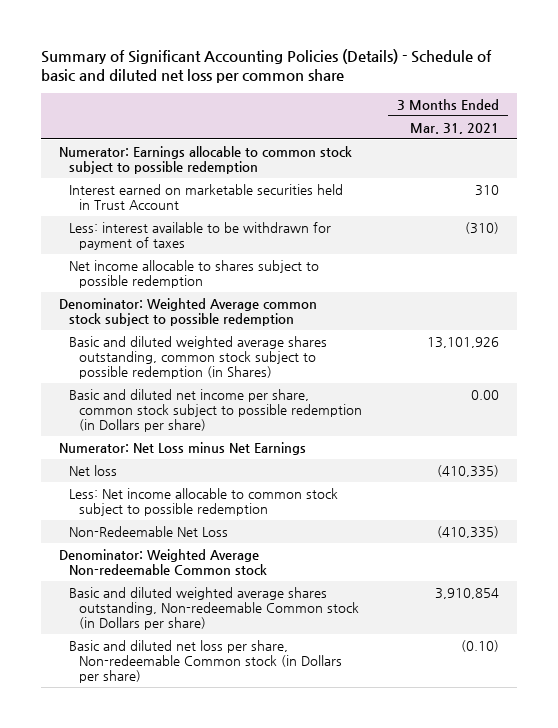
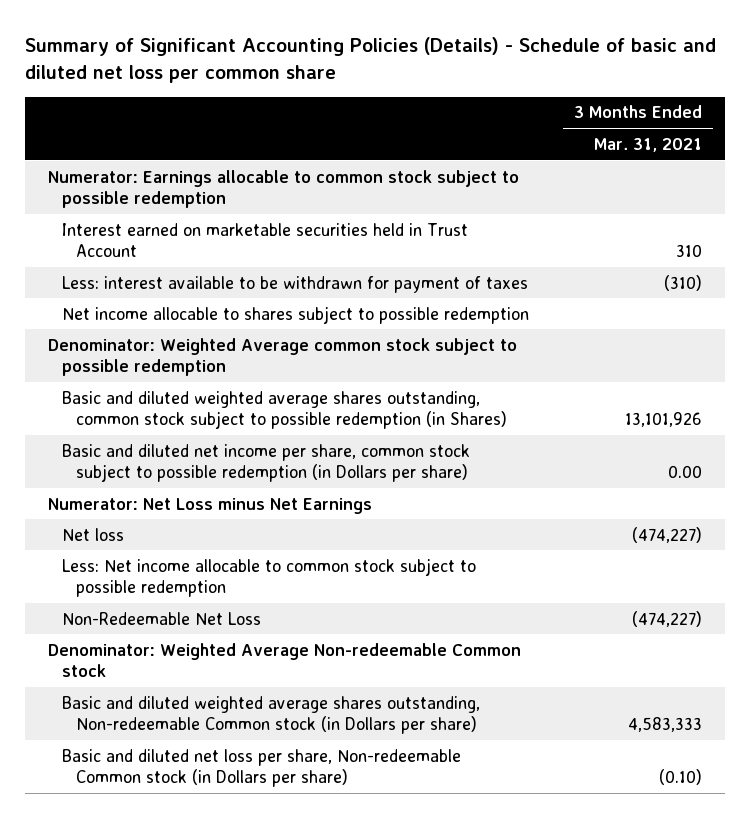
- Net loss | (410,335)
+ Net loss | (474,227)
- Non-Redeemable Net Loss | (410,335)
+ Non-Redeemable Net Loss | (474,227)
- Basic and diluted weighted average shares outstanding, Non-redeemable Common stock (in Dollars per share) | 3,910,854
+ Basic and diluted weighted average shares outstanding, Non-redeemable Common stock (in Dollars per share) | 4,583,333

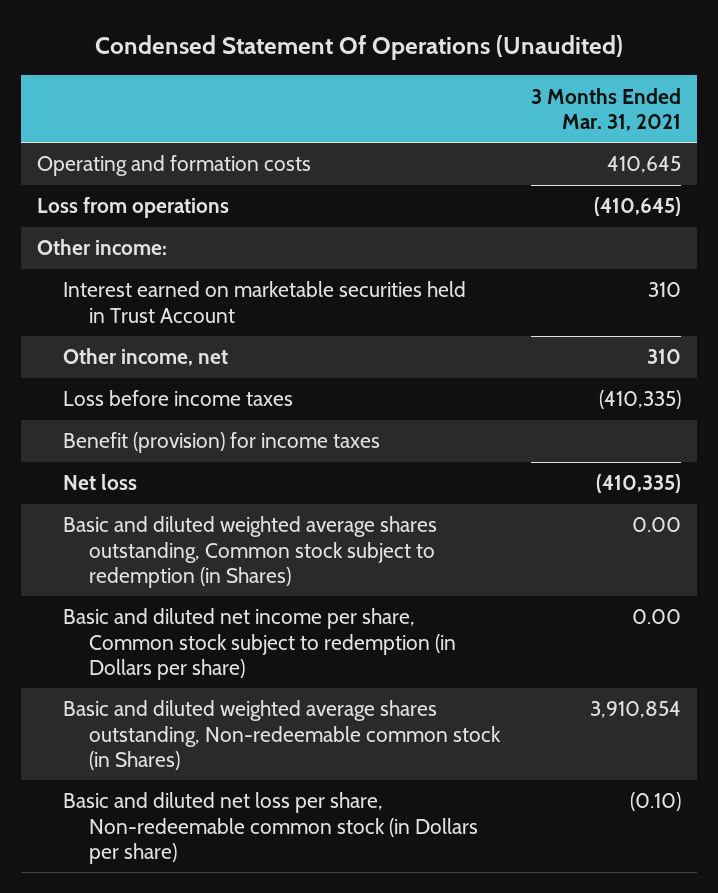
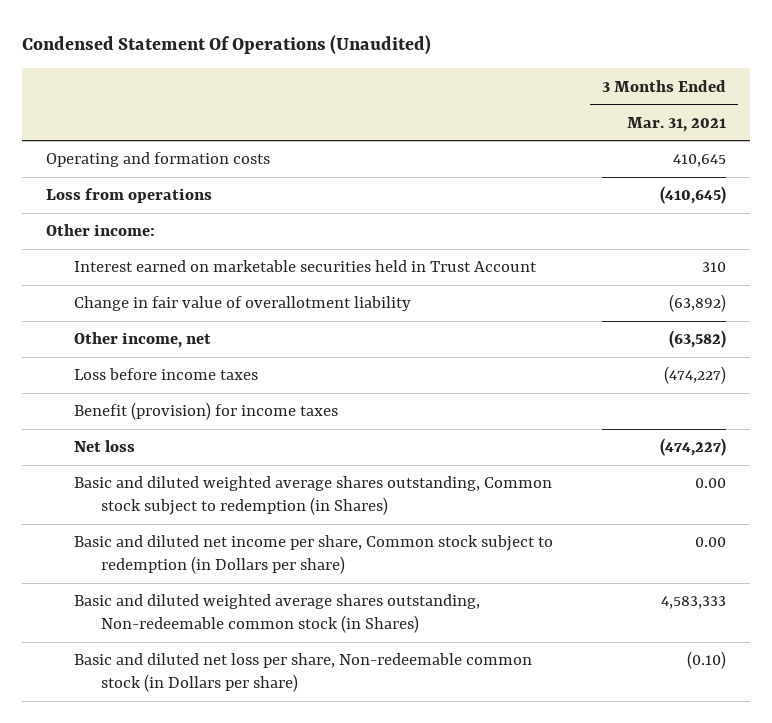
- Other income, net | 310
- Loss before income taxes | (410,335)
+ Change in fair value of overallotment liability | (63,892)
+ Other income, net | (63,582)
+ Loss before income taxes | (474,227)
- Net loss | (410,335)
+ Net loss | (474,227)
- Basic and diluted weighted average shares outstanding, Non-redeemable common stock (in Shares) | 3,910,854
+ Basic and diluted weighted average shares outstanding, Non-redeemable common stock (in Shares) | 4,583,333

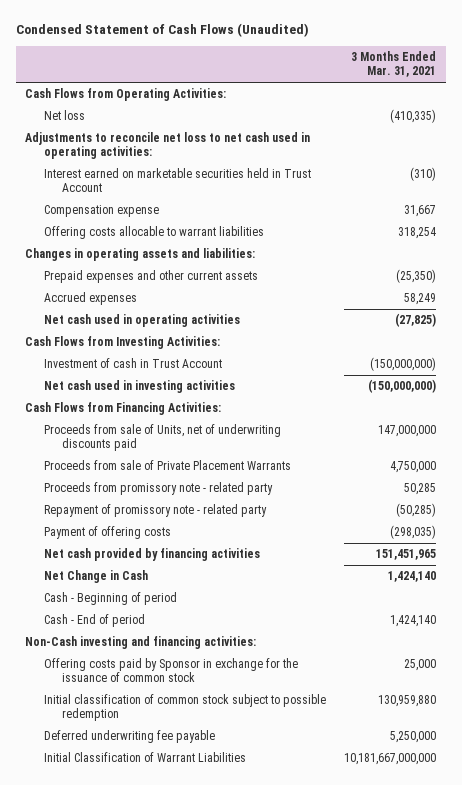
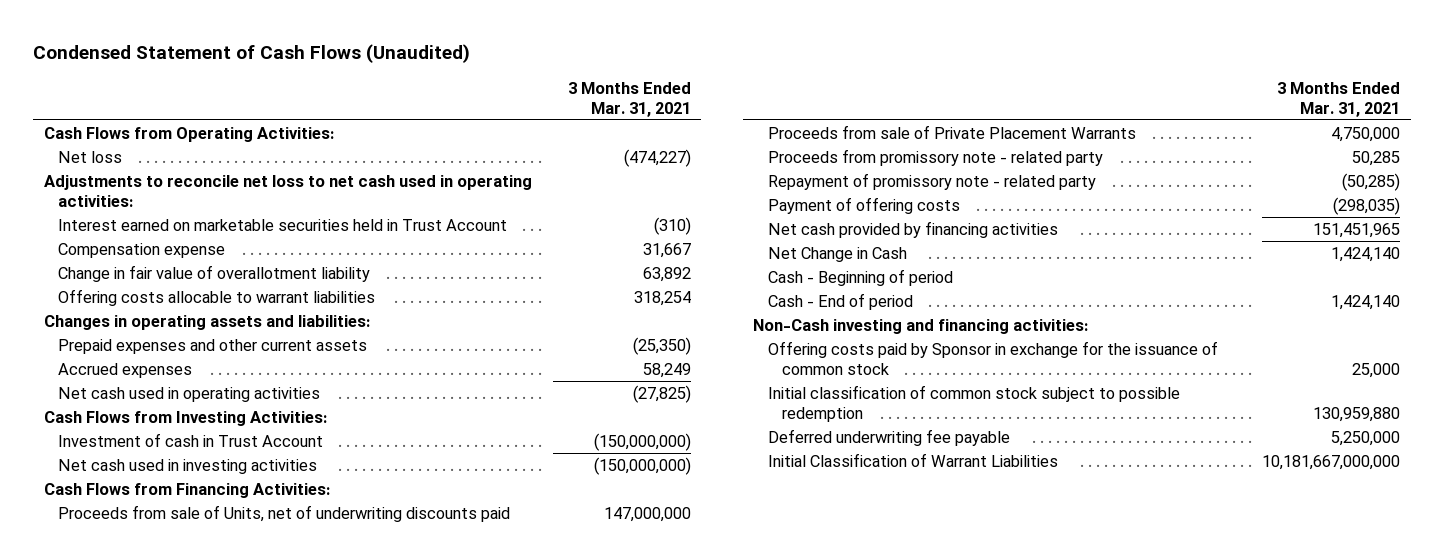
- Net loss | (410,335)
+ Net loss | (474,227)
+ Change in fair value of overallotment liability | 63,892

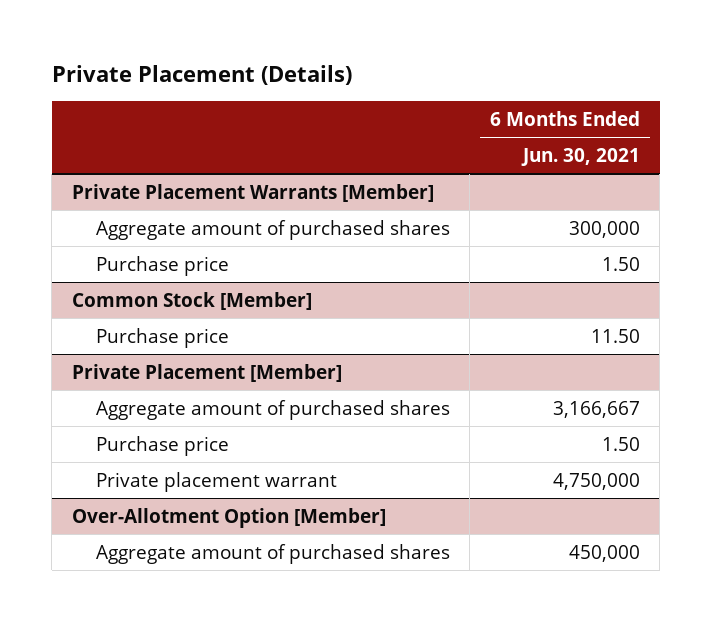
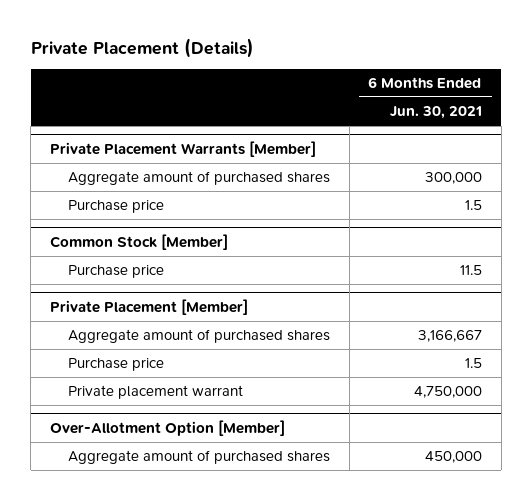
@ Private Placement Warrants [Member]
- Purchase price | 1.50
+ Purchase price | 1.5
@ Common Stock [Member]
- Purchase price | 11.50
+ Purchase price | 11.5
@ Private Placement [Member]
- Purchase price | 1.50
+ Purchase price | 1.5

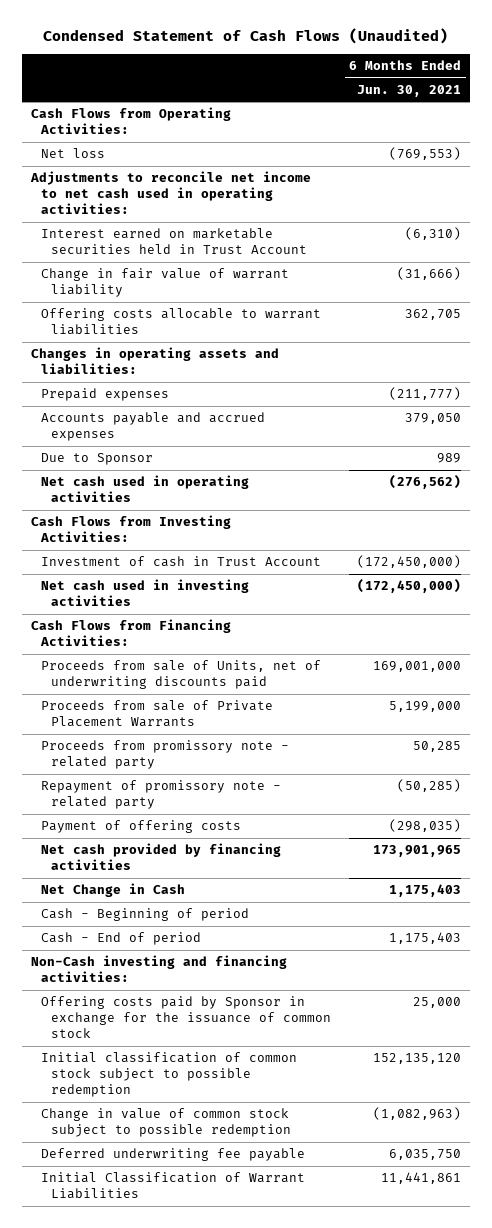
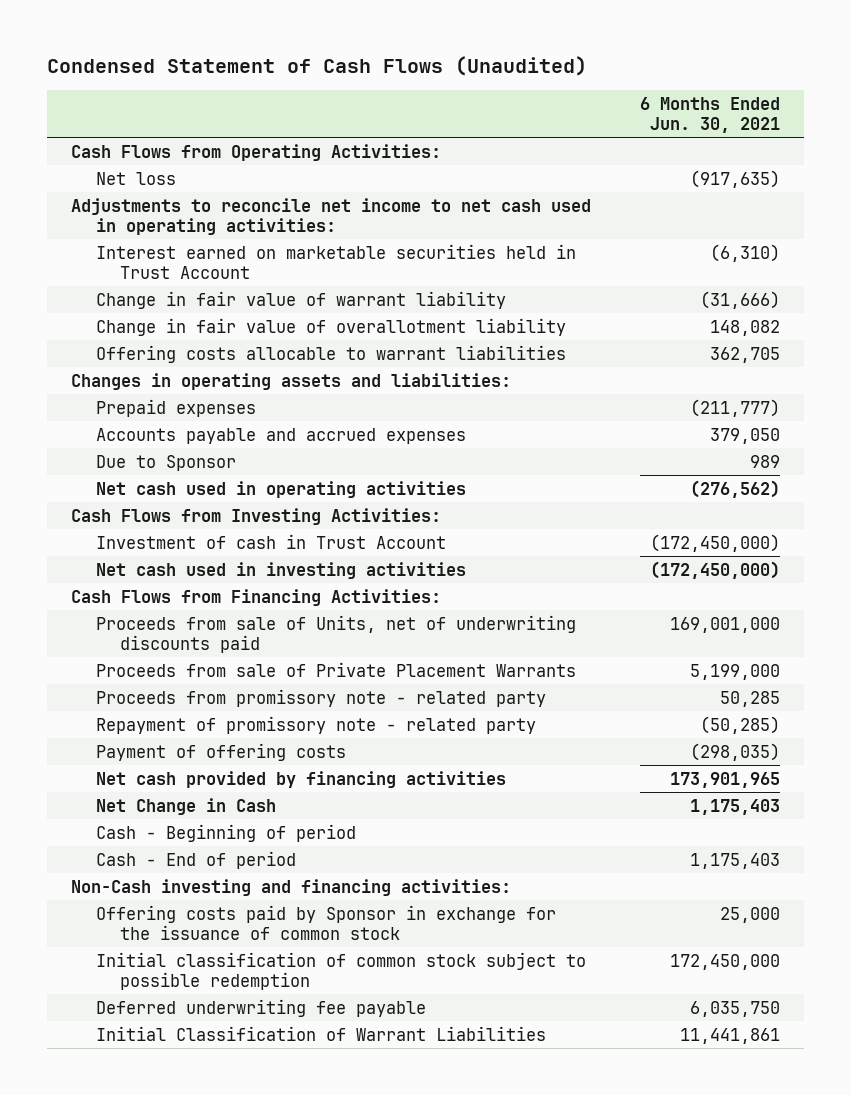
- Net loss | (769,553)
+ Net loss | (917,635)
+ Change in fair value of overallotment liability | 148,082
- Initial classification of common stock subject to possible redemption | 152,135,120
- Change in value of common stock subject to possible redemption | (1,082,963)
+ Initial classification of common stock subject to possible redemption | 172,450,000

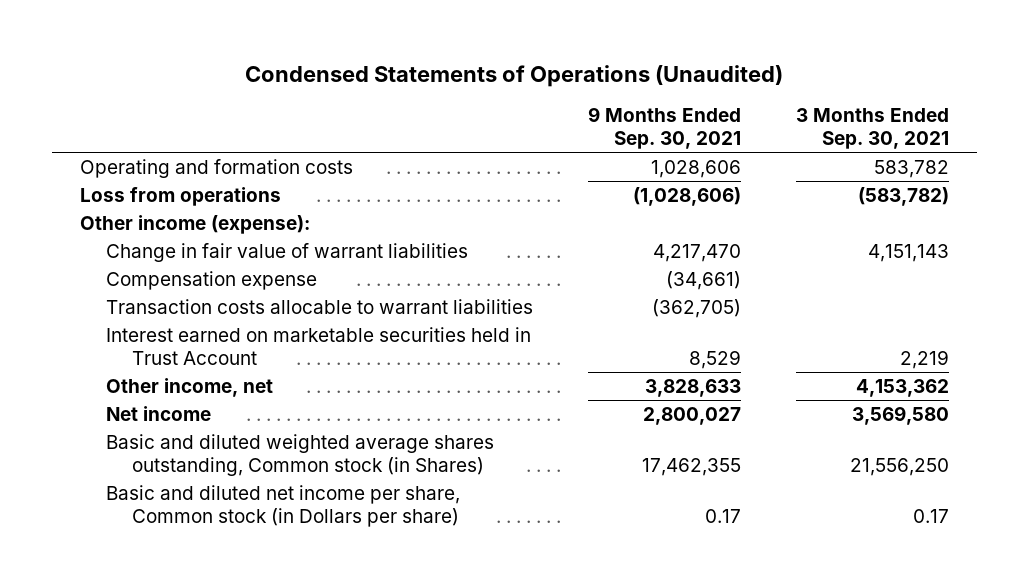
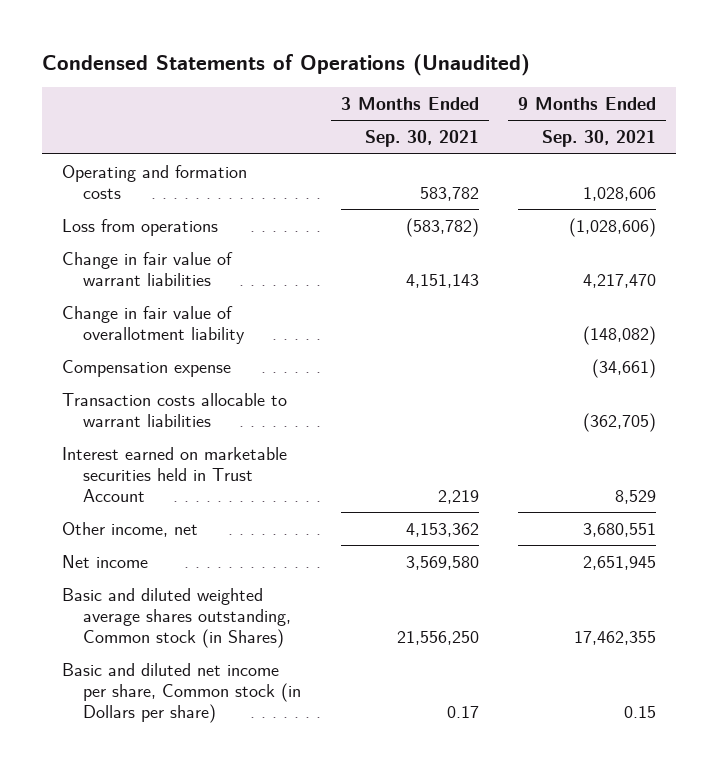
- | 9 Months Ended Sep. 30, 2021 | 3 Months Ended Sep. 30, 2021
+ | 3 Months Ended Sep. 30, 2021 | 9 Months Ended Sep. 30, 2021
- Other income (expense):
+ Change in fair value of overallotment liability | | (148,082)
- Other income, net | 3,828,633 | 4,153,362
- Net income | 2,800,027 | 3,569,580
+ Other income, net | 4,153,362 | 3,680,551
+ Net income | 3,569,580 | 2,651,945
- Basic and diluted net income per share, Common stock (in Dollars per share) | 0.17 | 0.17
+ Basic and diluted net income per share, Common stock (in Dollars per share) | 0.17 | 0.15

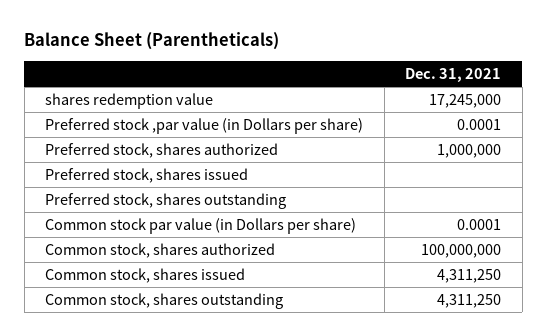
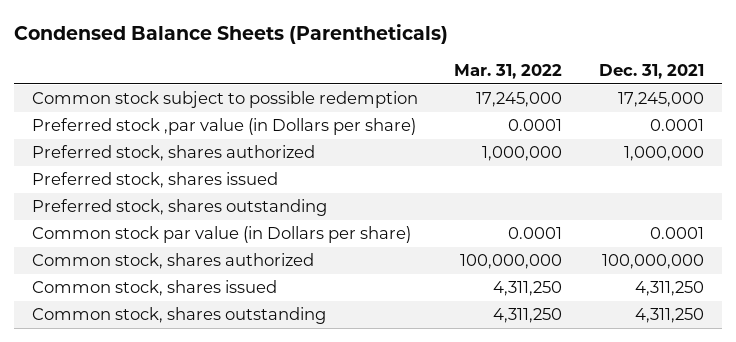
- Balance Sheet (Parentheticals)
+ Condensed Balance Sheets (Parentheticals)
- | Dec. 31, 2021
+ | Mar. 31, 2022 | Dec. 31, 2021
- shares redemption value | 17,245,000
+ Common stock subject to possible redemption | 17,245,000 | 17,245,000

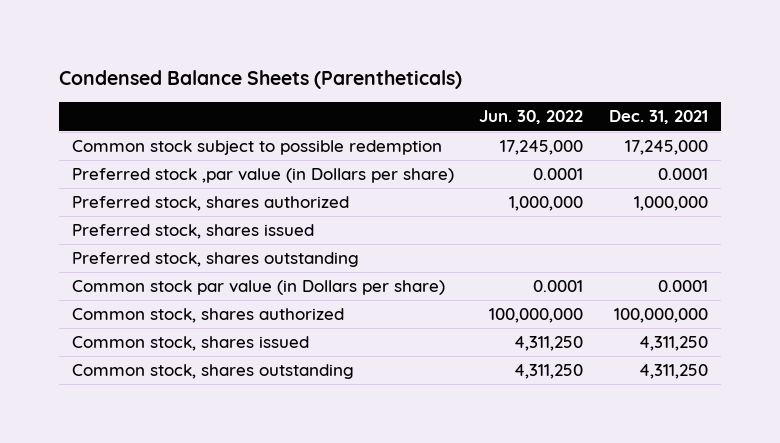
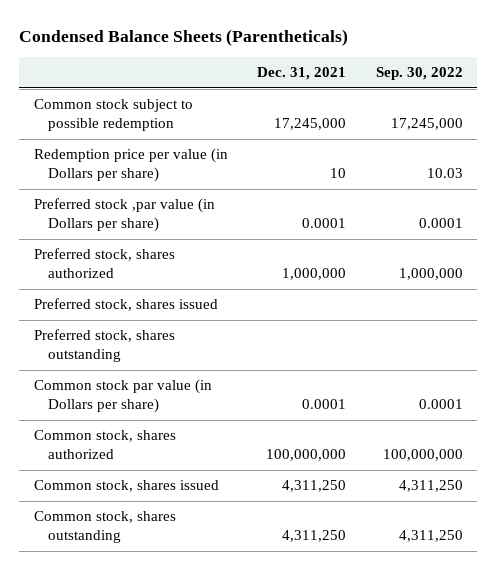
- | Jun. 30, 2022 | Dec. 31, 2021
+ | Dec. 31, 2021 | Sep. 30, 2022
+ Redemption price per value (in Dollars per share) | 10 | 10.03

